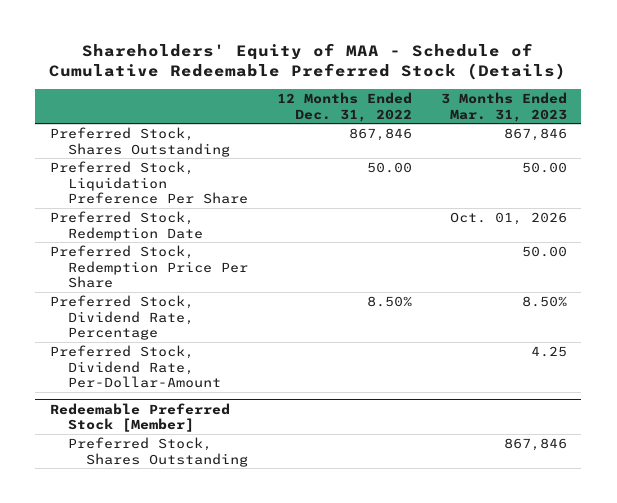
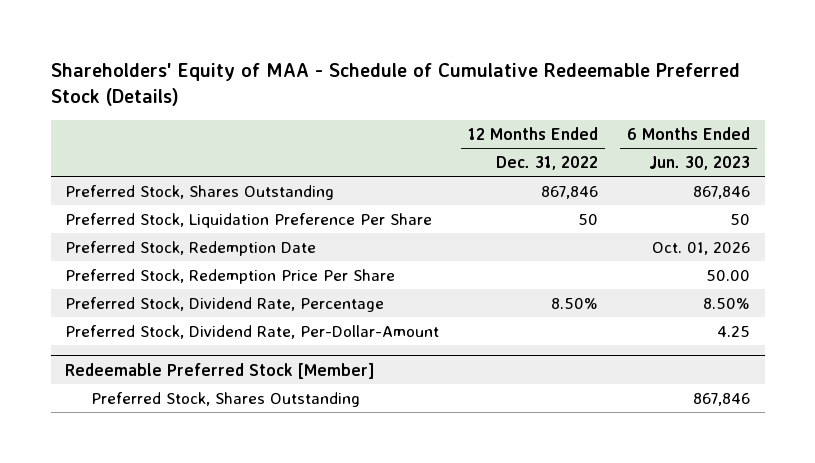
- | 12 Months Ended Dec. 31, 2022 | 3 Months Ended Mar. 31, 2023
+ | 12 Months Ended Dec. 31, 2022 | 6 Months Ended Jun. 30, 2023
- Preferred Stock, Liquidation Preference Per Share | 50.00 | 50.00
+ Preferred Stock, Liquidation Preference Per Share | 50 | 50

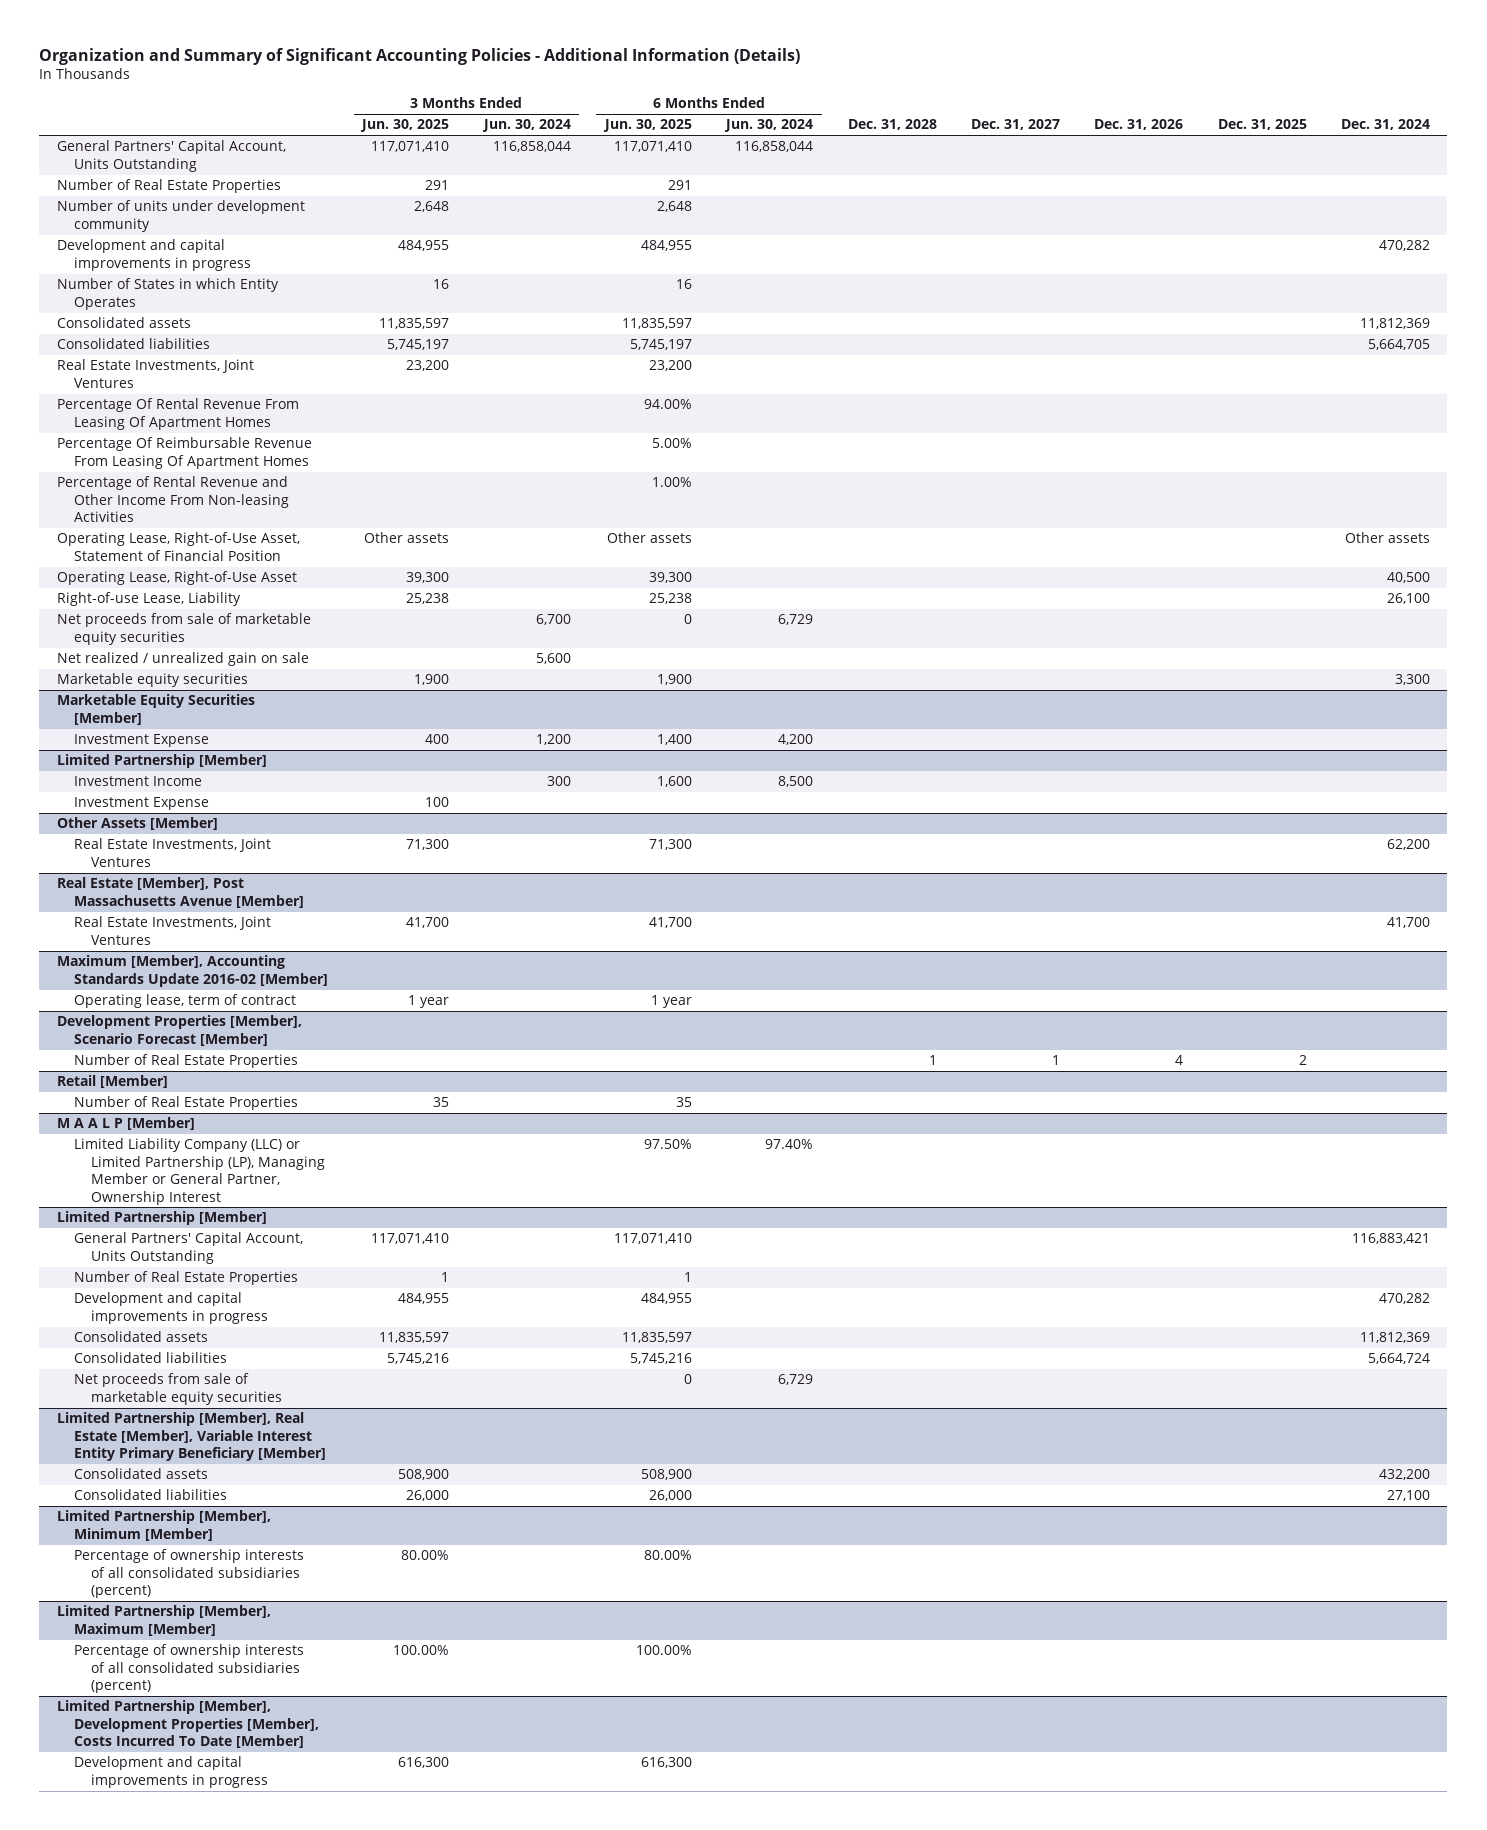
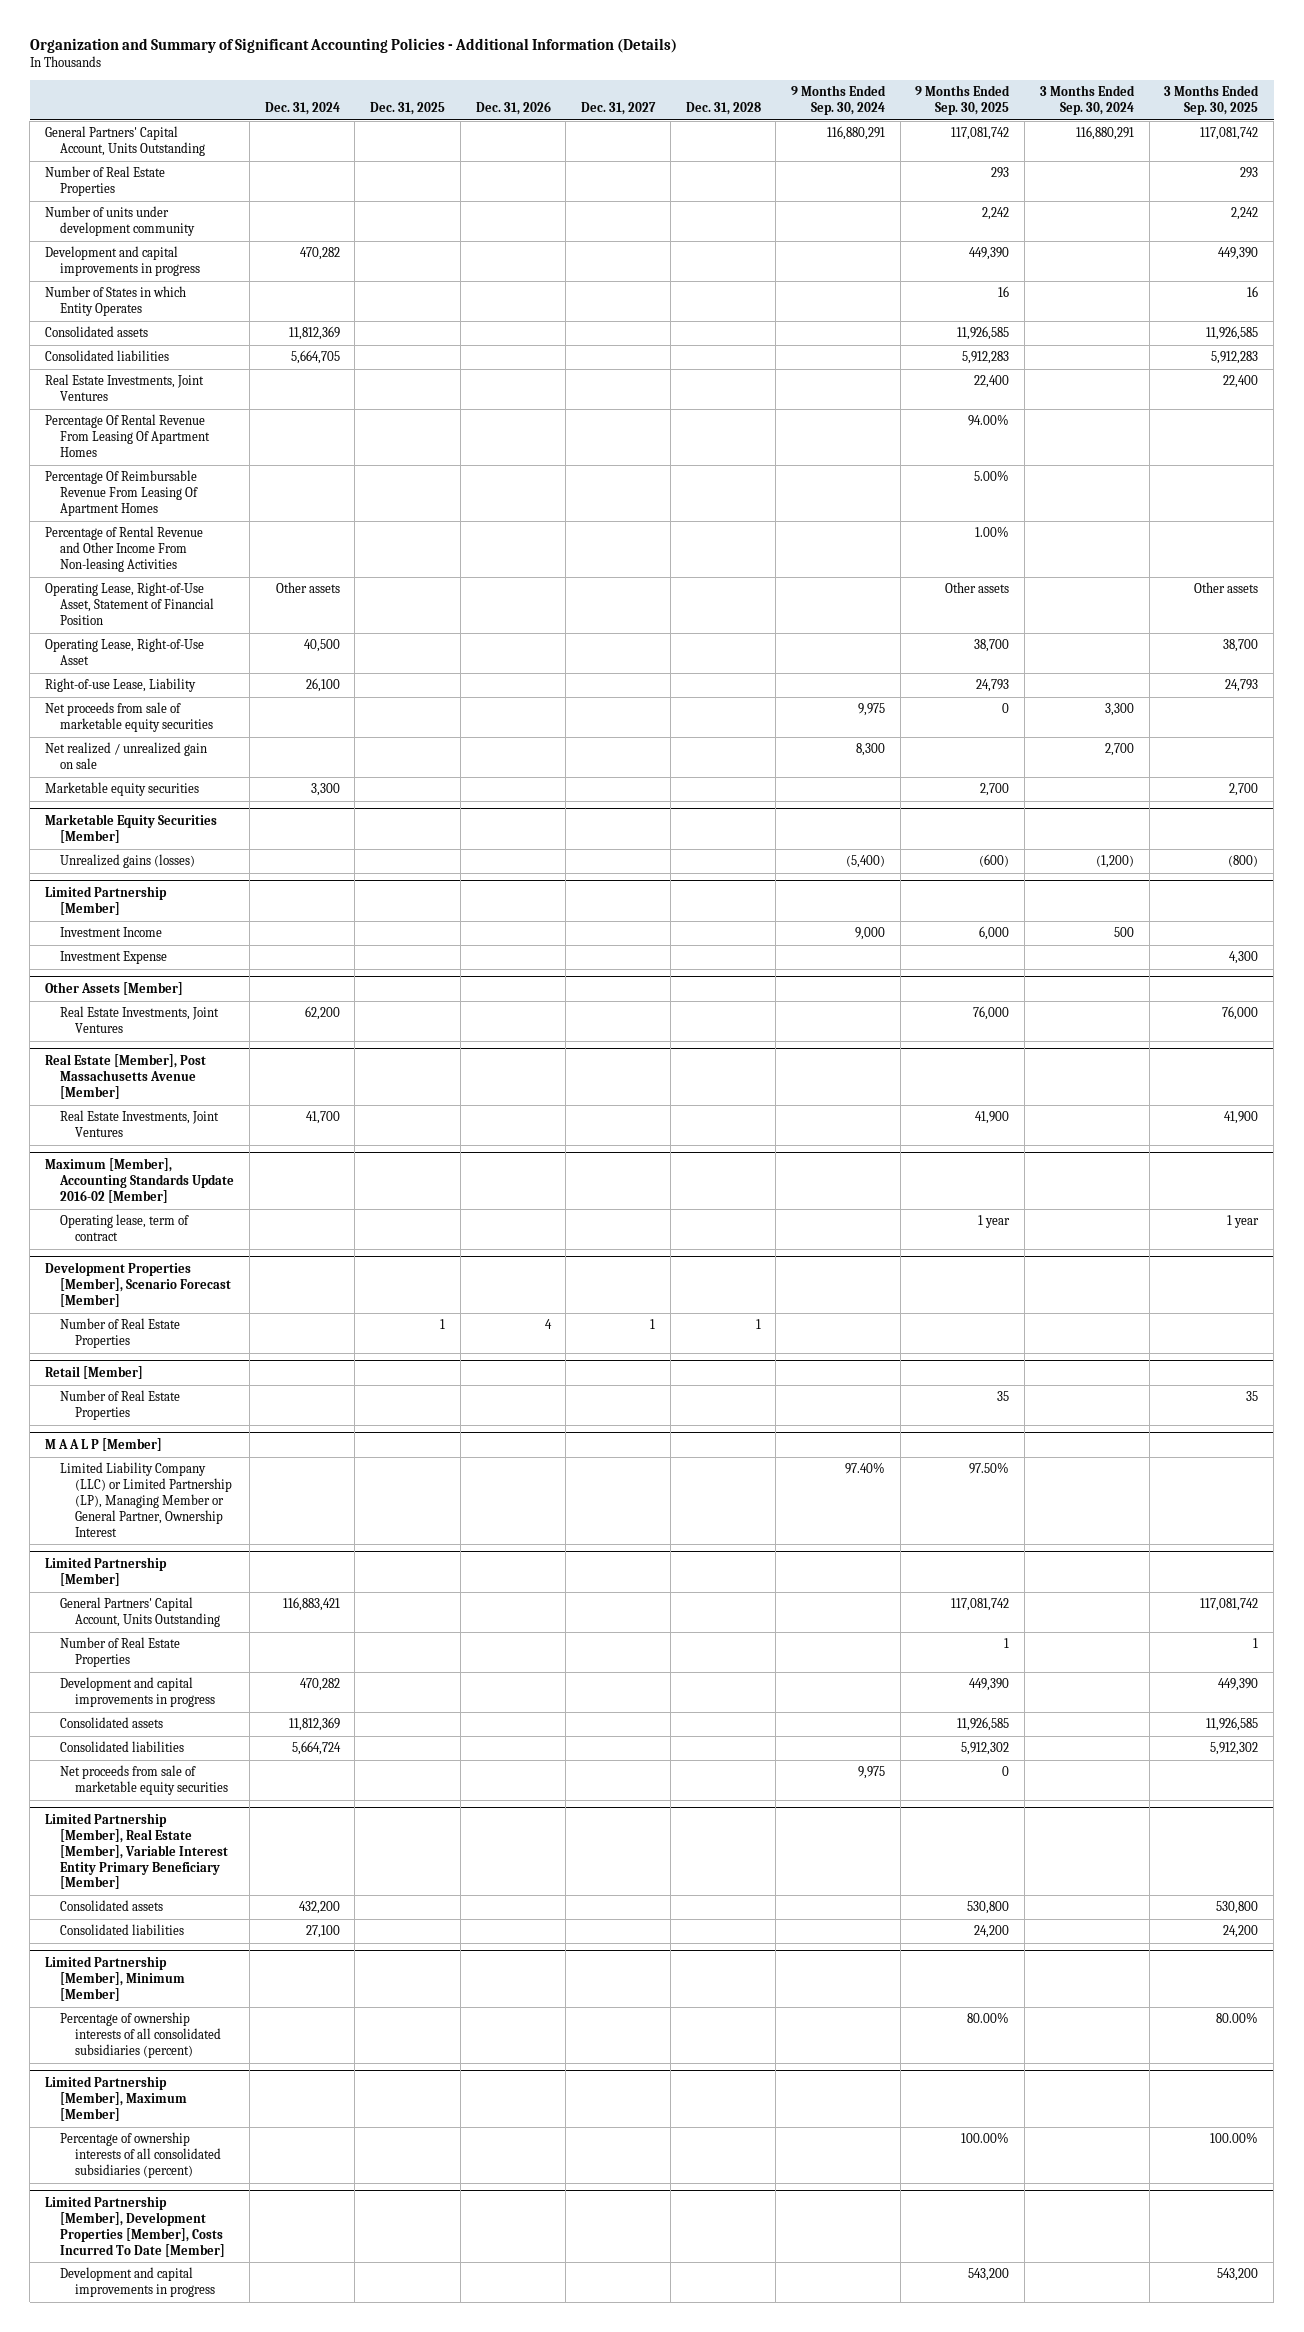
- | 3 Months Ended Jun. 30, 2025 | 3 Months Ended Jun. 30, 2024 | 6 Months Ended Jun. 30, 2025 | 6 Months Ended Jun. 30, 2024 | Dec. 31, 2028 | Dec. 31, 2027 | Dec. 31, 2026 | Dec. 31, 2025 | Dec. 31, 2024
+ | Dec. 31, 2024 | Dec. 31, 2025 | Dec. 31, 2026 | Dec. 31, 2027 | Dec. 31, 2028 | 9 Months Ended Sep. 30, 2024 | 9 Months Ended Sep. 30, 2025 | 3 Months Ended Sep. 30, 2024 | 3 Months Ended Sep. 30, 2025
@ Marketable Equity Securities [Member]
- Investment Expense | 400 | 1,200 | 1,400 | 4,200 | | | | |
+ Unrealized gains (losses) | | | | | | (5,400) | (600) | (1,200) | (800)
@ Development Properties [Member], Scenario Forecast [Member]
- Number of Real Estate Properties | | | | | 1 | 1 | 4 | 2 |
+ Number of Real Estate Properties | | 1 | 4 | 1 | 1 | | | |

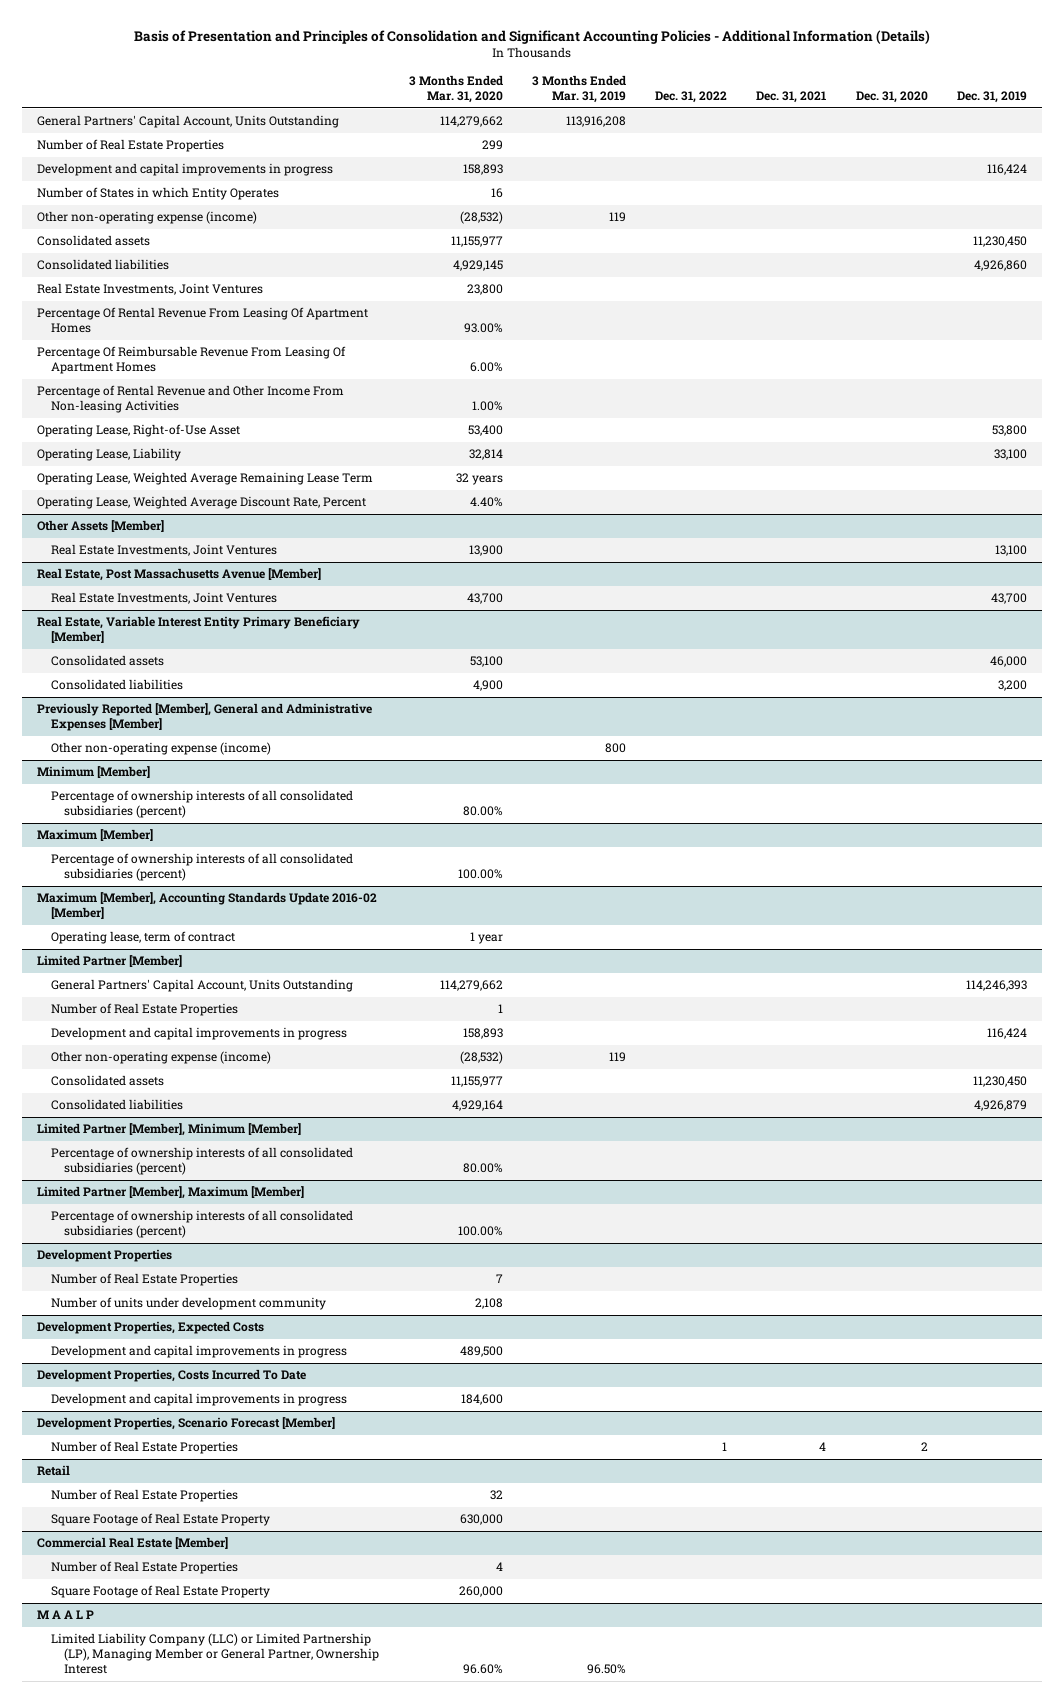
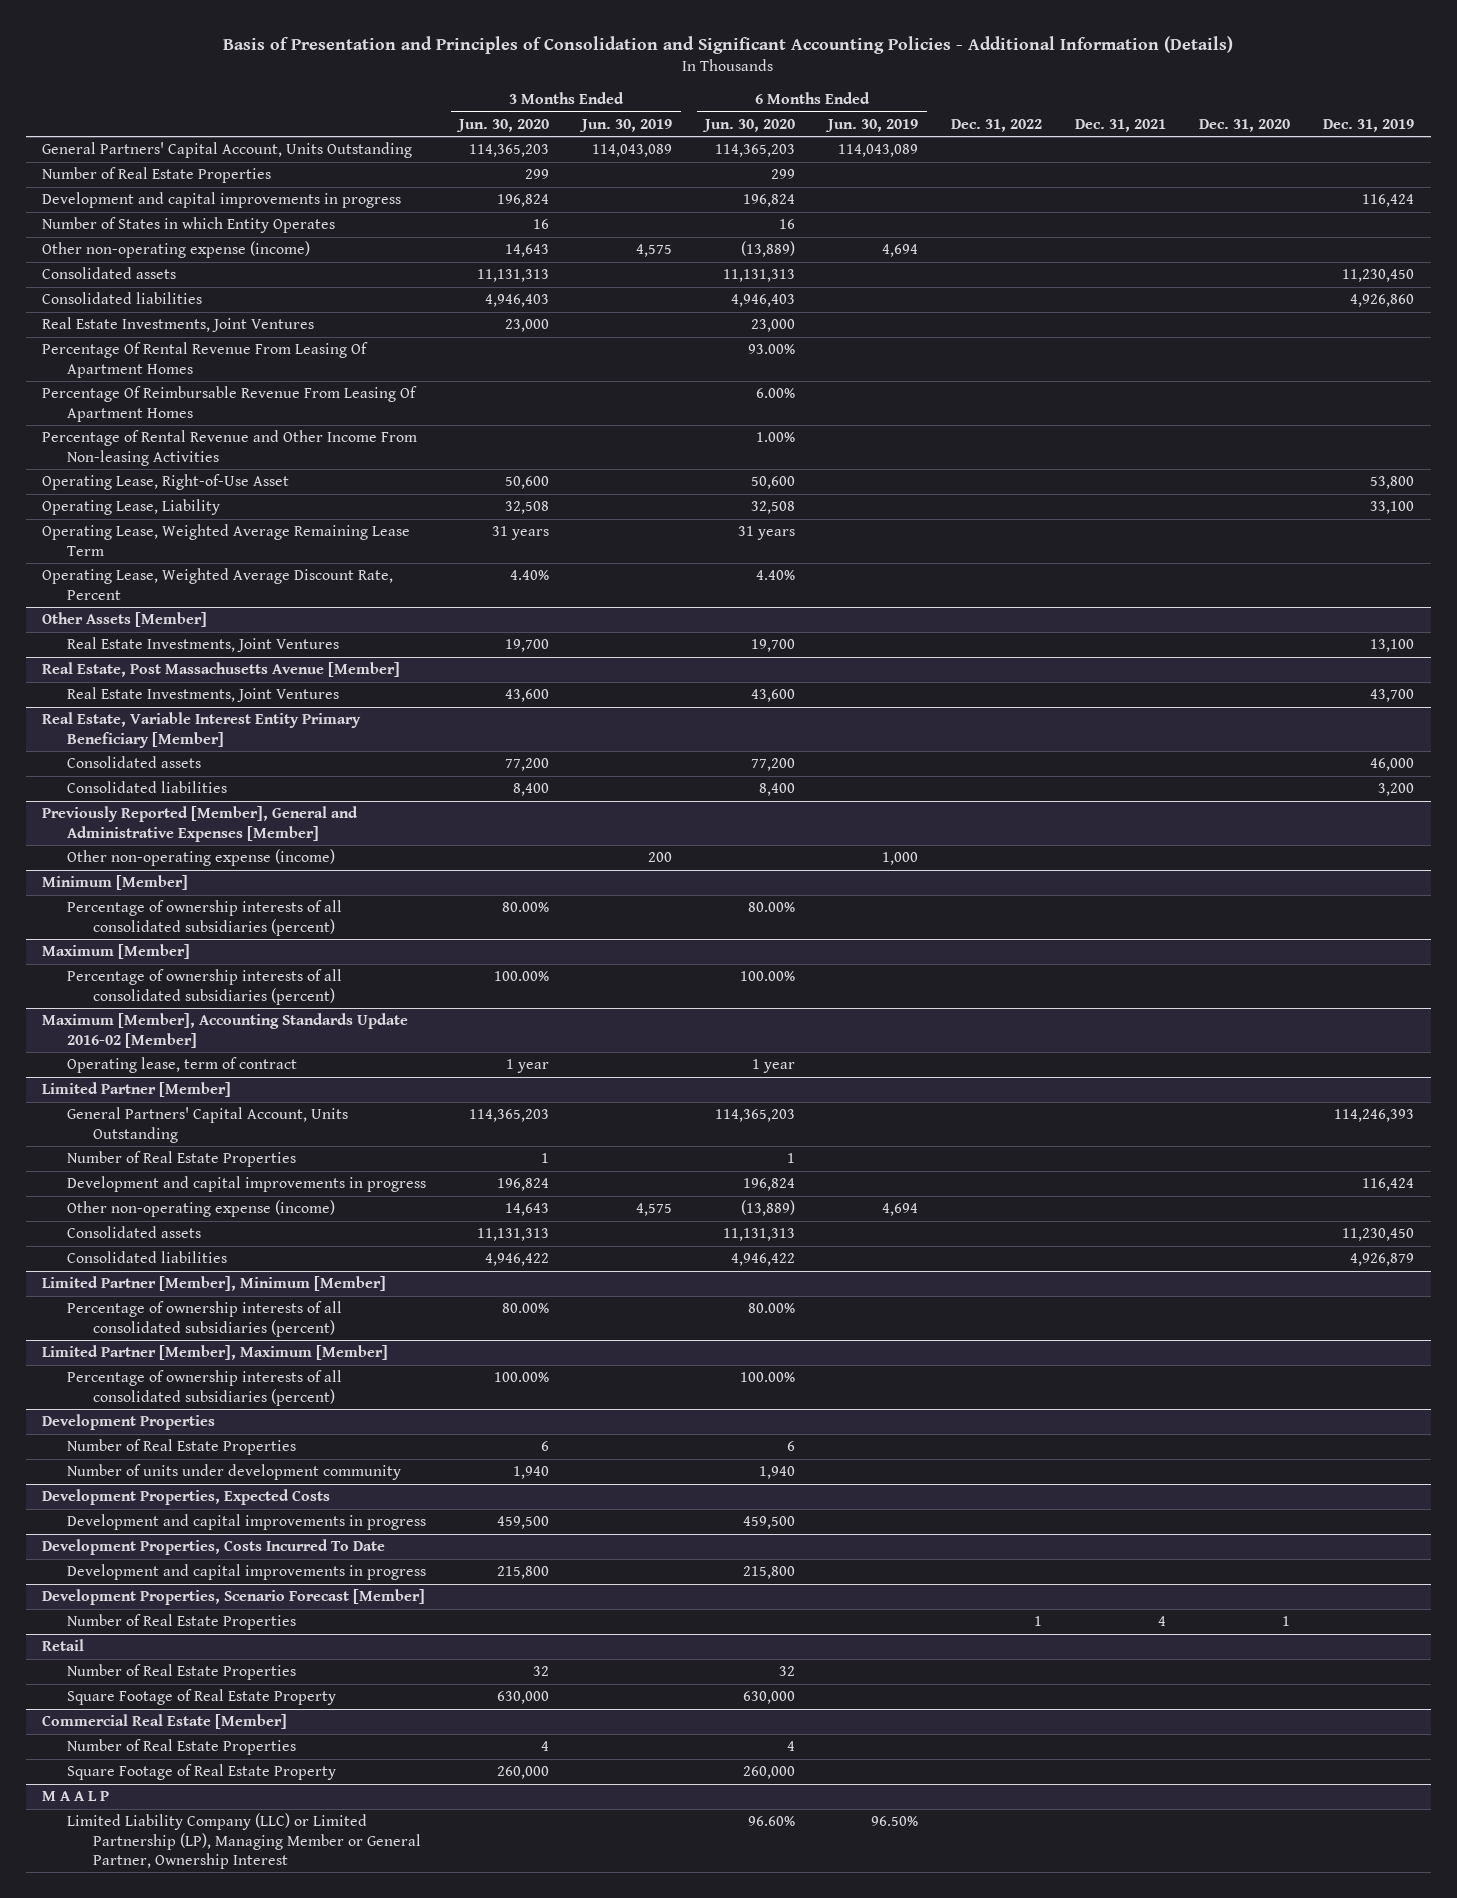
- | 3 Months Ended Mar. 31, 2020 | 3 Months Ended Mar. 31, 2019 | Dec. 31, 2022 | Dec. 31, 2021 | Dec. 31, 2020 | Dec. 31, 2019
+ | 3 Months Ended Jun. 30, 2020 | 3 Months Ended Jun. 30, 2019 | 6 Months Ended Jun. 30, 2020 | 6 Months Ended Jun. 30, 2019 | Dec. 31, 2022 | Dec. 31, 2021 | Dec. 31, 2020 | Dec. 31, 2019
@ Development Properties, Scenario Forecast [Member]
- Number of Real Estate Properties | | | 1 | 4 | 2 |
+ Number of Real Estate Properties | | | | | 1 | 4 | 1 |

